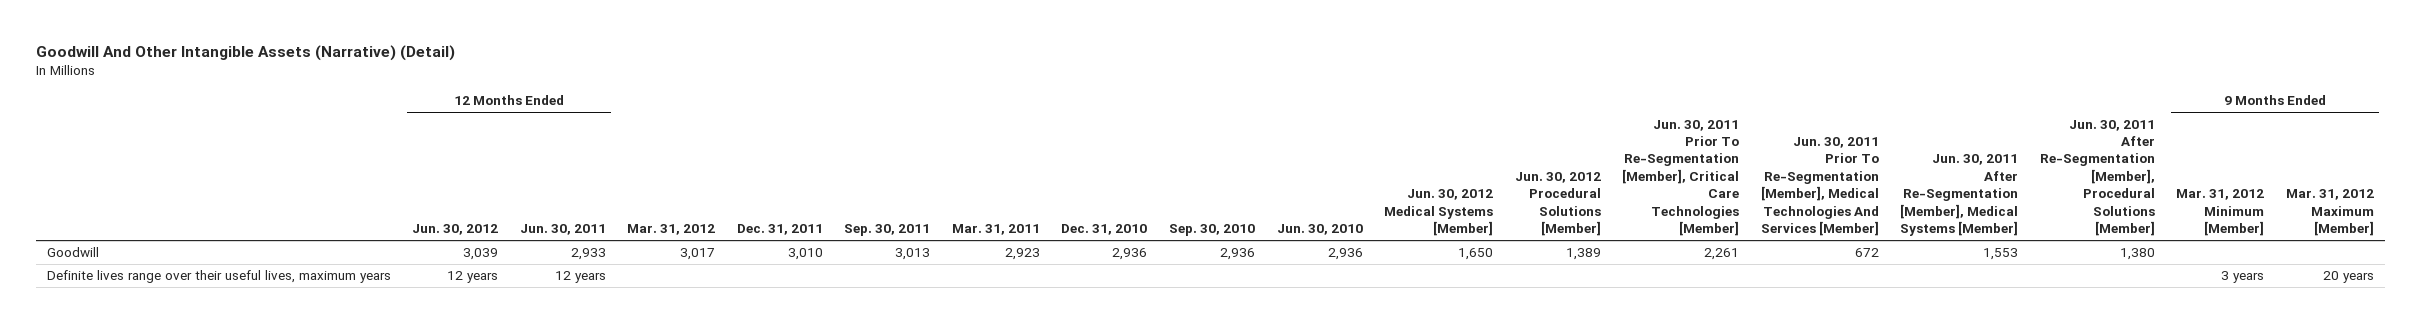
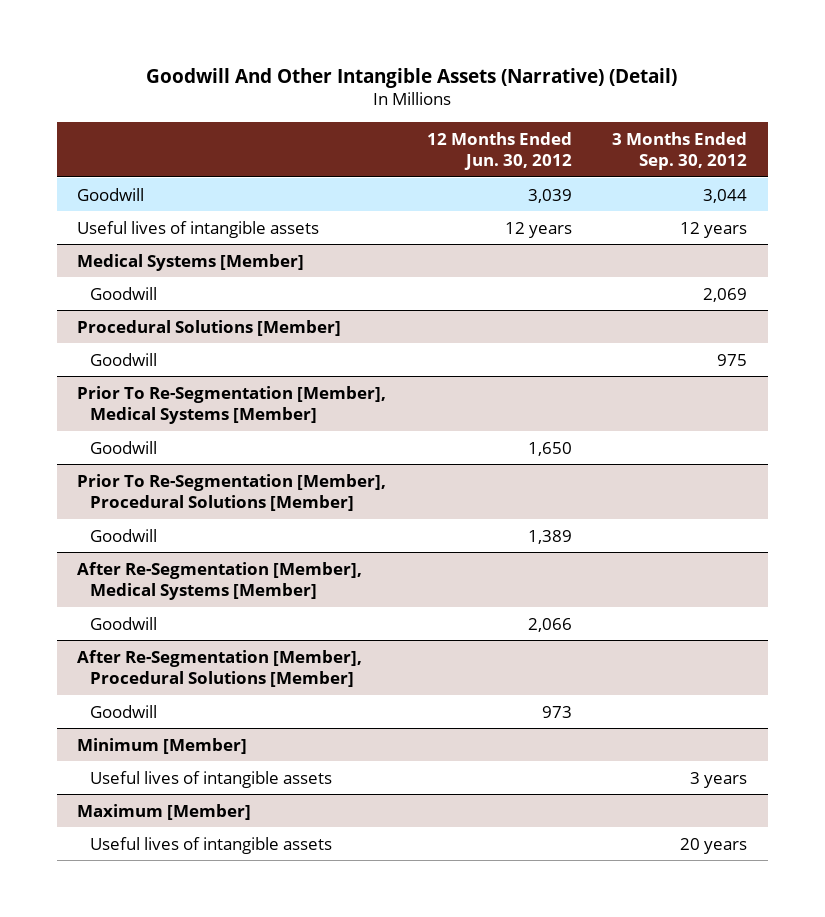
- | 12 Months Ended Jun. 30, 2012 | 12 Months Ended Jun. 30, 2011 | Mar. 31, 2012 | Dec. 31, 2011 | Sep. 30, 2011 | Mar. 31, 2011 | Dec. 31, 2010 | Sep. 30, 2010 | Jun. 30, 2010 | Jun. 30, 2012 Medical Systems [Member] | Jun. 30, 2012 Procedural Solutions [Member] | Jun. 30, 2011 Prior To Re-Segmentation [Member], Critical Care Technologies [Member] | Jun. 30, 2011 Prior To Re-Segmentation [Member], Medical Technologies And Services [Member] | Jun. 30, 2011 After Re-Segmentation [Member], Medical Systems [Member] | Jun. 30, 2011 After Re-Segmentation [Member], Procedural Solutions [Member] | 9 Months Ended Mar. 31, 2012 Minimum [Member] | 9 Months Ended Mar. 31, 2012 Maximum [Member]
+ | 12 Months Ended Jun. 30, 2012 | 3 Months Ended Sep. 30, 2012
- Definite lives range over their useful lives, maximum years | 12 years | 12 years | | | | | | | | | | | | | | 3 years | 20 years
+ Useful lives of intangible assets | 12 years | 12 years
+ Medical Systems [Member]
+ Goodwill | | 2,069
+ Procedural Solutions [Member]
+ Goodwill | | 975
+ Prior To Re-Segmentation [Member], Medical Systems [Member]
+ Goodwill | 1,650 |
+ Prior To Re-Segmentation [Member], Procedural Solutions [Member]
+ Goodwill | 1,389 |
+ After Re-Segmentation [Member], Medical Systems [Member]
+ Goodwill | 2,066 |
+ After Re-Segmentation [Member], Procedural Solutions [Member]
+ Goodwill | 973 |
+ Minimum [Member]
+ Useful lives of intangible assets | | 3 years
+ Maximum [Member]
+ Useful lives of intangible assets | | 20 years

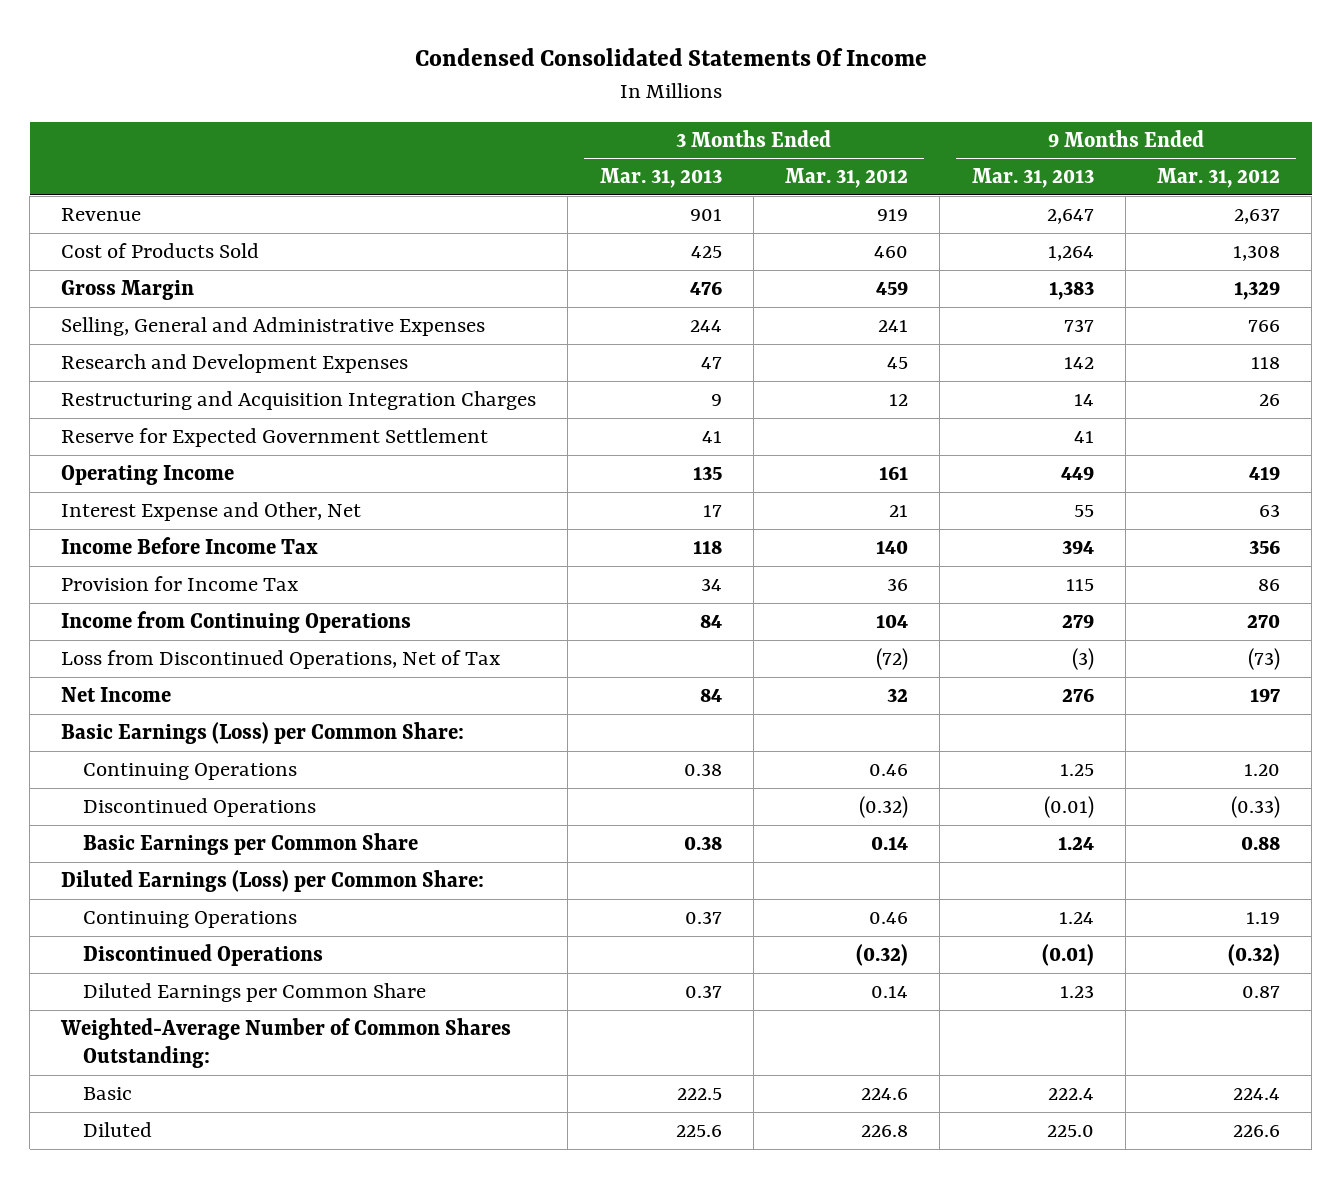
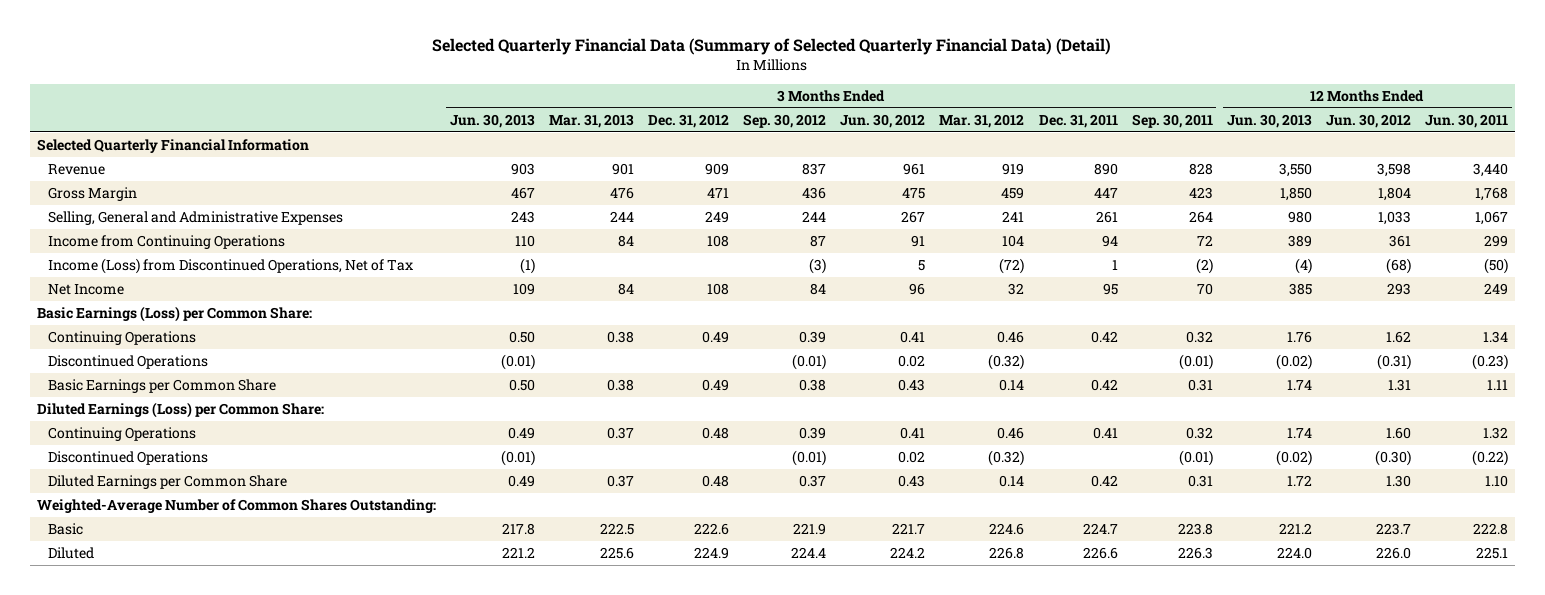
- Condensed Consolidated Statements Of Income
+ Selected Quarterly Financial Data (Summary of Selected Quarterly Financial Data) (Detail)
- | 3 Months Ended Mar. 31, 2013 | 3 Months Ended Mar. 31, 2012 | 9 Months Ended Mar. 31, 2013 | 9 Months Ended Mar. 31, 2012
+ | 3 Months Ended Jun. 30, 2013 | 3 Months Ended Mar. 31, 2013 | 3 Months Ended Dec. 31, 2012 | 3 Months Ended Sep. 30, 2012 | 3 Months Ended Jun. 30, 2012 | 3 Months Ended Mar. 31, 2012 | 3 Months Ended Dec. 31, 2011 | 3 Months Ended Sep. 30, 2011 | 12 Months Ended Jun. 30, 2013 | 12 Months Ended Jun. 30, 2012 | 12 Months Ended Jun. 30, 2011
+ Selected Quarterly Financial Information
- Cost of Products Sold | 425 | 460 | 1,264 | 1,308
- Research and Development Expenses | 47 | 45 | 142 | 118
- Restructuring and Acquisition Integration Charges | 9 | 12 | 14 | 26
- Reserve for Expected Government Settlement | 41 | | 41 |
- Operating Income | 135 | 161 | 449 | 419
- Interest Expense and Other, Net | 17 | 21 | 55 | 63
- Income Before Income Tax | 118 | 140 | 394 | 356
- Provision for Income Tax | 34 | 36 | 115 | 86
- Loss from Discontinued Operations, Net of Tax | | (72) | (3) | (73)
+ Income (Loss) from Discontinued Operations, Net of Tax | (1) | | | (3) | 5 | (72) | 1 | (2) | (4) | (68) | (50)

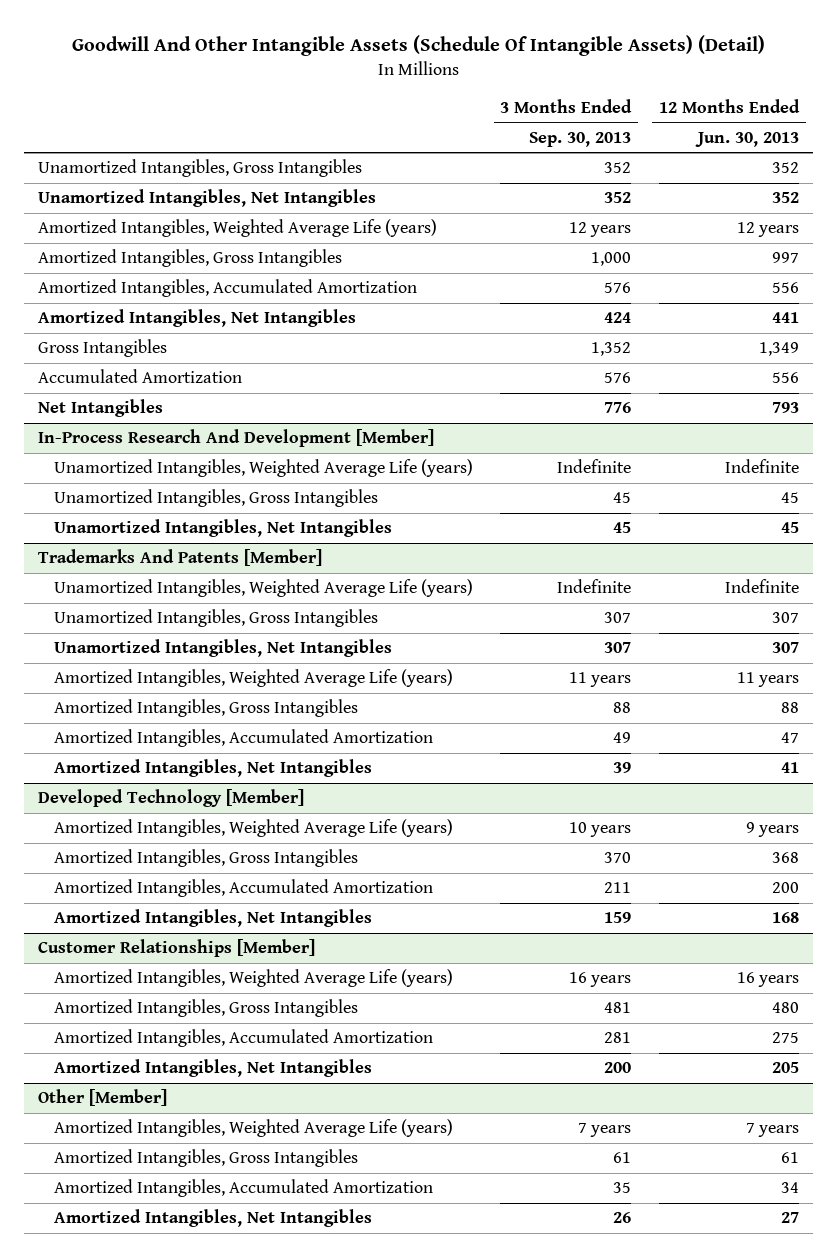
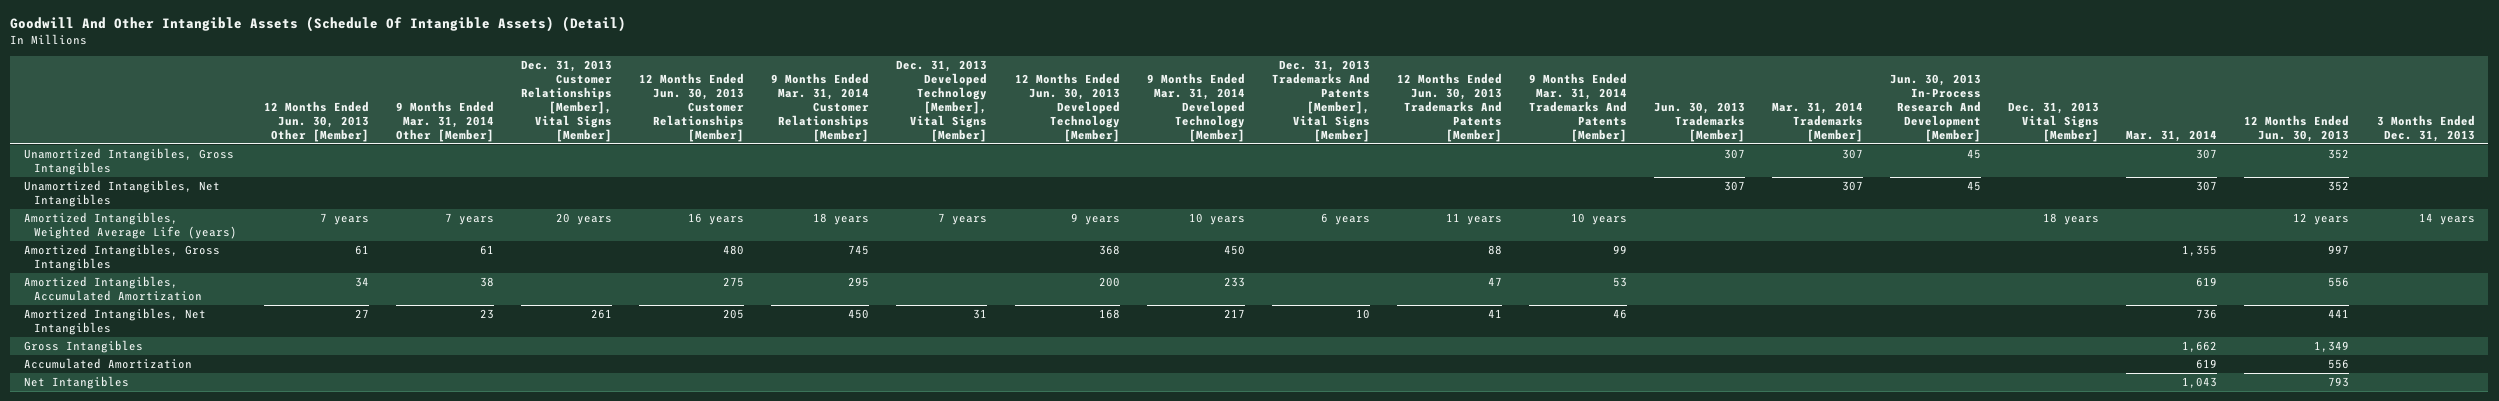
- | 3 Months Ended Sep. 30, 2013 | 12 Months Ended Jun. 30, 2013
+ | 12 Months Ended Jun. 30, 2013 Other [Member] | 9 Months Ended Mar. 31, 2014 Other [Member] | Dec. 31, 2013 Customer Relationships [Member], Vital Signs [Member] | 12 Months Ended Jun. 30, 2013 Customer Relationships [Member] | 9 Months Ended Mar. 31, 2014 Customer Relationships [Member] | Dec. 31, 2013 Developed Technology [Member], Vital Signs [Member] | 12 Months Ended Jun. 30, 2013 Developed Technology [Member] | 9 Months Ended Mar. 31, 2014 Developed Technology [Member] | Dec. 31, 2013 Trademarks And Patents [Member], Vital Signs [Member] | 12 Months Ended Jun. 30, 2013 Trademarks And Patents [Member] | 9 Months Ended Mar. 31, 2014 Trademarks And Patents [Member] | Jun. 30, 2013 Trademarks [Member] | Mar. 31, 2014 Trademarks [Member] | Jun. 30, 2013 In-Process Research And Development [Member] | Dec. 31, 2013 Vital Signs [Member] | Mar. 31, 2014 | 12 Months Ended Jun. 30, 2013 | 3 Months Ended Dec. 31, 2013
- In-Process Research And Development [Member]
- Unamortized Intangibles, Weighted Average Life (years) | Indefinite | Indefinite
- Unamortized Intangibles, Gross Intangibles | 45 | 45
- Unamortized Intangibles, Net Intangibles | 45 | 45
- Trademarks And Patents [Member]
- Unamortized Intangibles, Weighted Average Life (years) | Indefinite | Indefinite
- Unamortized Intangibles, Gross Intangibles | 307 | 307
- Unamortized Intangibles, Net Intangibles | 307 | 307
- Amortized Intangibles, Weighted Average Life (years) | 11 years | 11 years
- Amortized Intangibles, Gross Intangibles | 88 | 88
- Amortized Intangibles, Accumulated Amortization | 49 | 47
- Amortized Intangibles, Net Intangibles | 39 | 41
- Developed Technology [Member]
- Amortized Intangibles, Weighted Average Life (years) | 10 years | 9 years
- Amortized Intangibles, Gross Intangibles | 370 | 368
- Amortized Intangibles, Accumulated Amortization | 211 | 200
- Amortized Intangibles, Net Intangibles | 159 | 168
- Customer Relationships [Member]
- Amortized Intangibles, Weighted Average Life (years) | 16 years | 16 years
- Amortized Intangibles, Gross Intangibles | 481 | 480
- Amortized Intangibles, Accumulated Amortization | 281 | 275
- Amortized Intangibles, Net Intangibles | 200 | 205
- Other [Member]
- Amortized Intangibles, Weighted Average Life (years) | 7 years | 7 years
- Amortized Intangibles, Gross Intangibles | 61 | 61
- Amortized Intangibles, Accumulated Amortization | 35 | 34
- Amortized Intangibles, Net Intangibles | 26 | 27

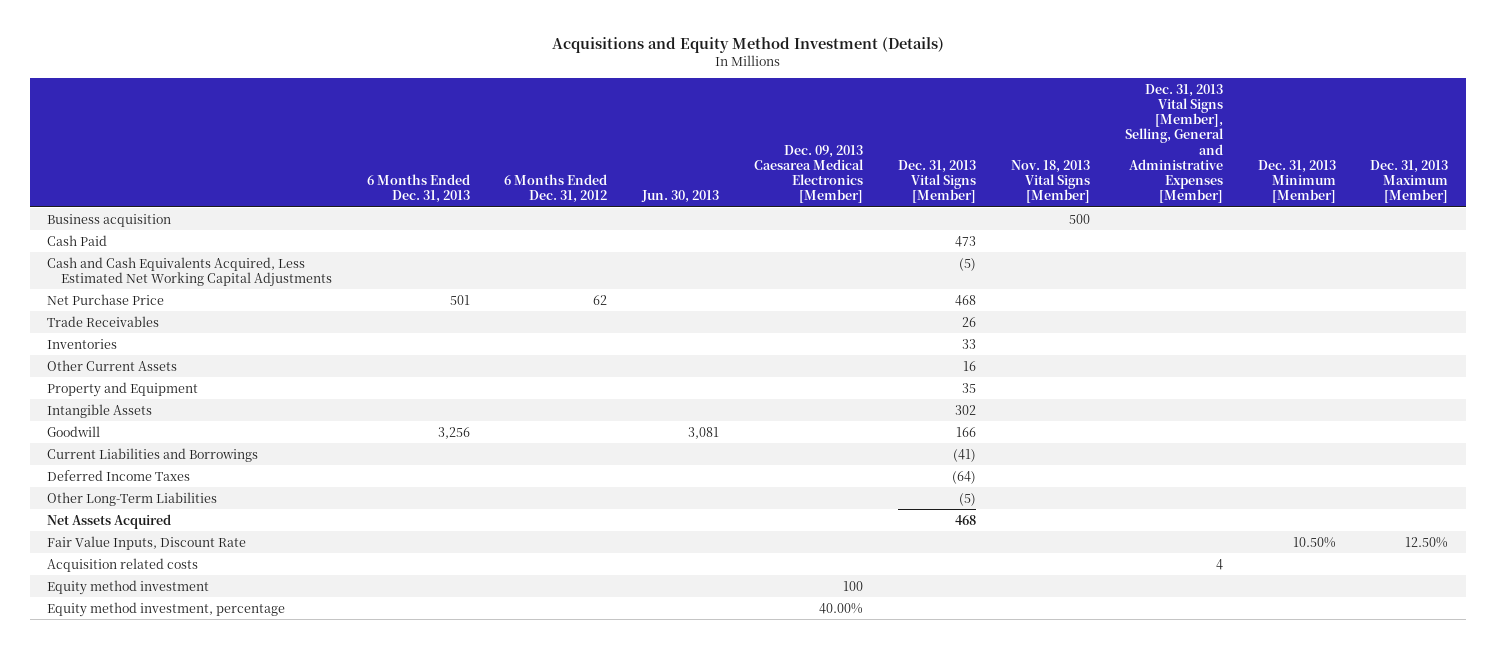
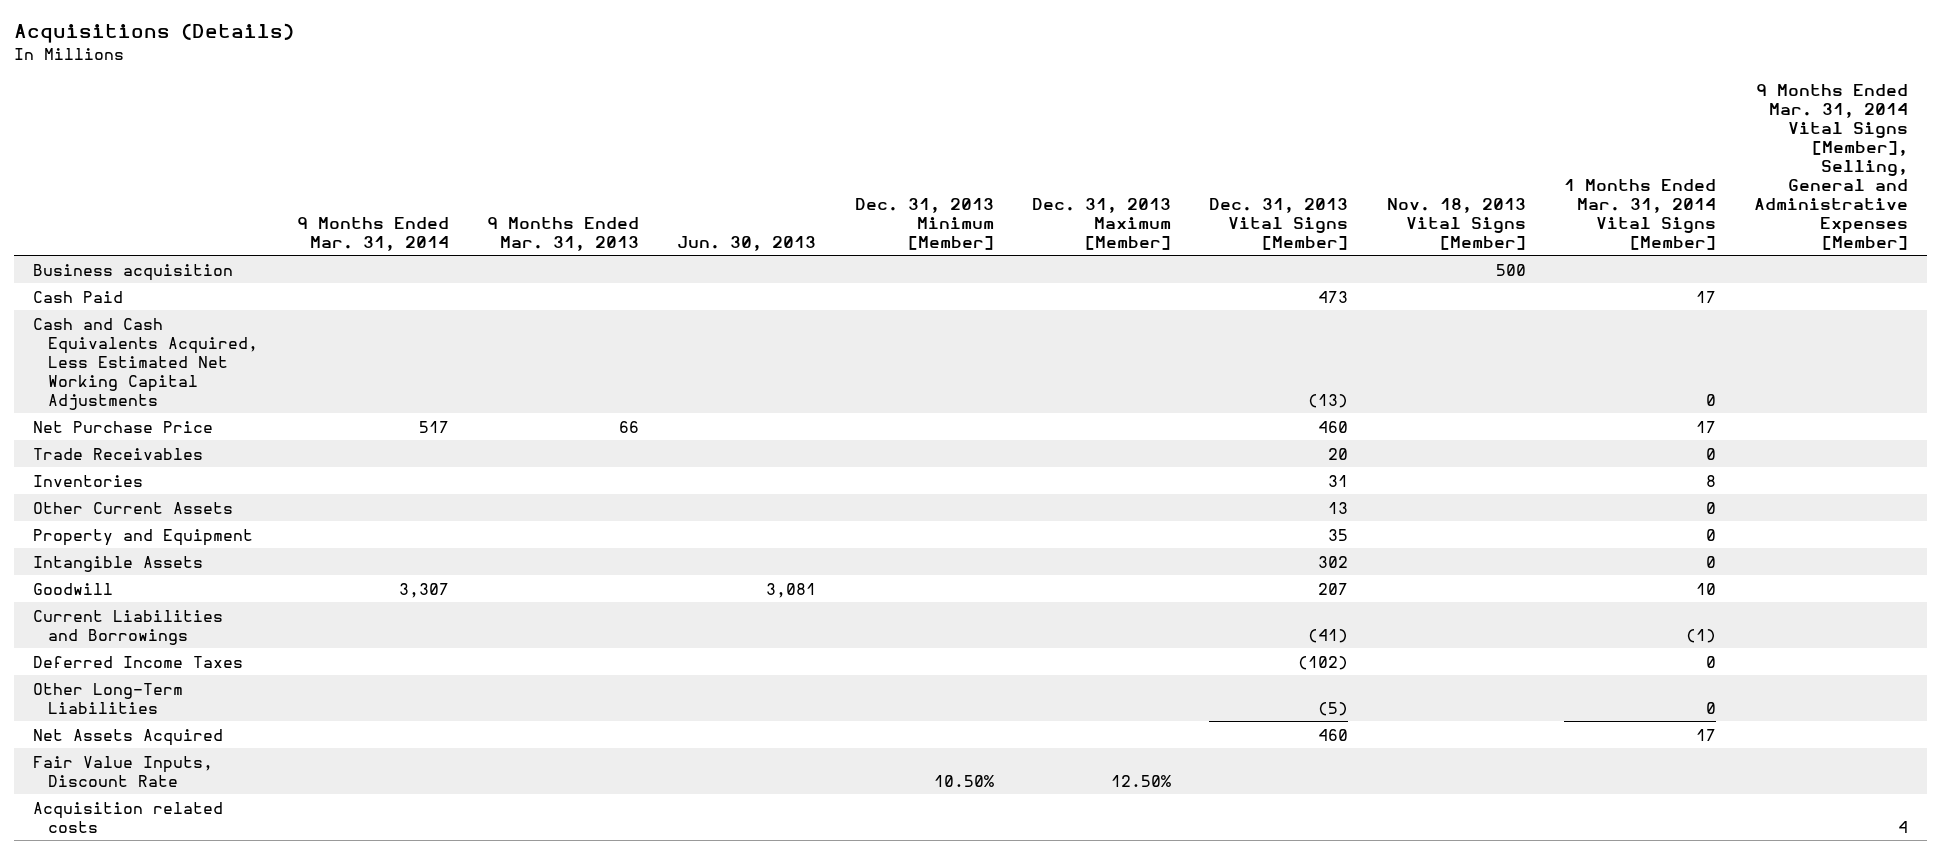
- Acquisitions and Equity Method Investment (Details)
+ Acquisitions (Details)
- | 6 Months Ended Dec. 31, 2013 | 6 Months Ended Dec. 31, 2012 | Jun. 30, 2013 | Dec. 09, 2013 Caesarea Medical Electronics [Member] | Dec. 31, 2013 Vital Signs [Member] | Nov. 18, 2013 Vital Signs [Member] | Dec. 31, 2013 Vital Signs [Member], Selling, General and Administrative Expenses [Member] | Dec. 31, 2013 Minimum [Member] | Dec. 31, 2013 Maximum [Member]
+ | 9 Months Ended Mar. 31, 2014 | 9 Months Ended Mar. 31, 2013 | Jun. 30, 2013 | Dec. 31, 2013 Minimum [Member] | Dec. 31, 2013 Maximum [Member] | Dec. 31, 2013 Vital Signs [Member] | Nov. 18, 2013 Vital Signs [Member] | 1 Months Ended Mar. 31, 2014 Vital Signs [Member] | 9 Months Ended Mar. 31, 2014 Vital Signs [Member], Selling, General and Administrative Expenses [Member]
- Cash and Cash Equivalents Acquired, Less Estimated Net Working Capital Adjustments | | | | | (5) | | | |
- Net Purchase Price | 501 | 62 | | | 468 | | | |
- Trade Receivables | | | | | 26 | | | |
- Inventories | | | | | 33 | | | |
- Other Current Assets | | | | | 16 | | | |
+ Cash and Cash Equivalents Acquired, Less Estimated Net Working Capital Adjustments | | | | | | (13) | | 0 |
+ Net Purchase Price | 517 | 66 | | | | 460 | | 17 |
+ Trade Receivables | | | | | | 20 | | 0 |
+ Inventories | | | | | | 31 | | 8 |
+ Other Current Assets | | | | | | 13 | | 0 |
- Goodwill | 3,256 | | 3,081 | | 166 | | | |
+ Goodwill | 3,307 | | 3,081 | | | 207 | | 10 |
- Deferred Income Taxes | | | | | (64) | | | |
+ Deferred Income Taxes | | | | | | (102) | | 0 |
- Net Assets Acquired | | | | | 468 | | | |
+ Net Assets Acquired | | | | | | 460 | | 17 |
- Equity method investment | | | | 100 | | | | |
- Equity method investment, percentage | | | | 40.00% | | | | |

